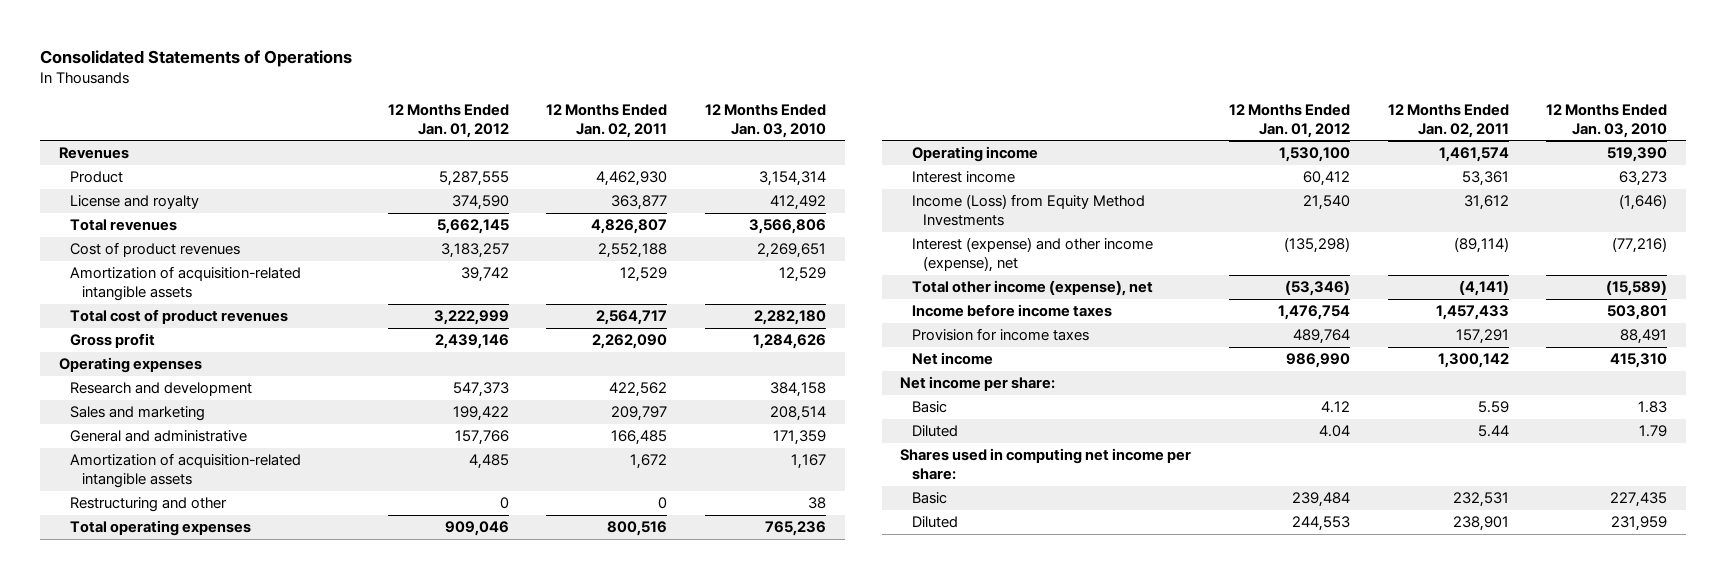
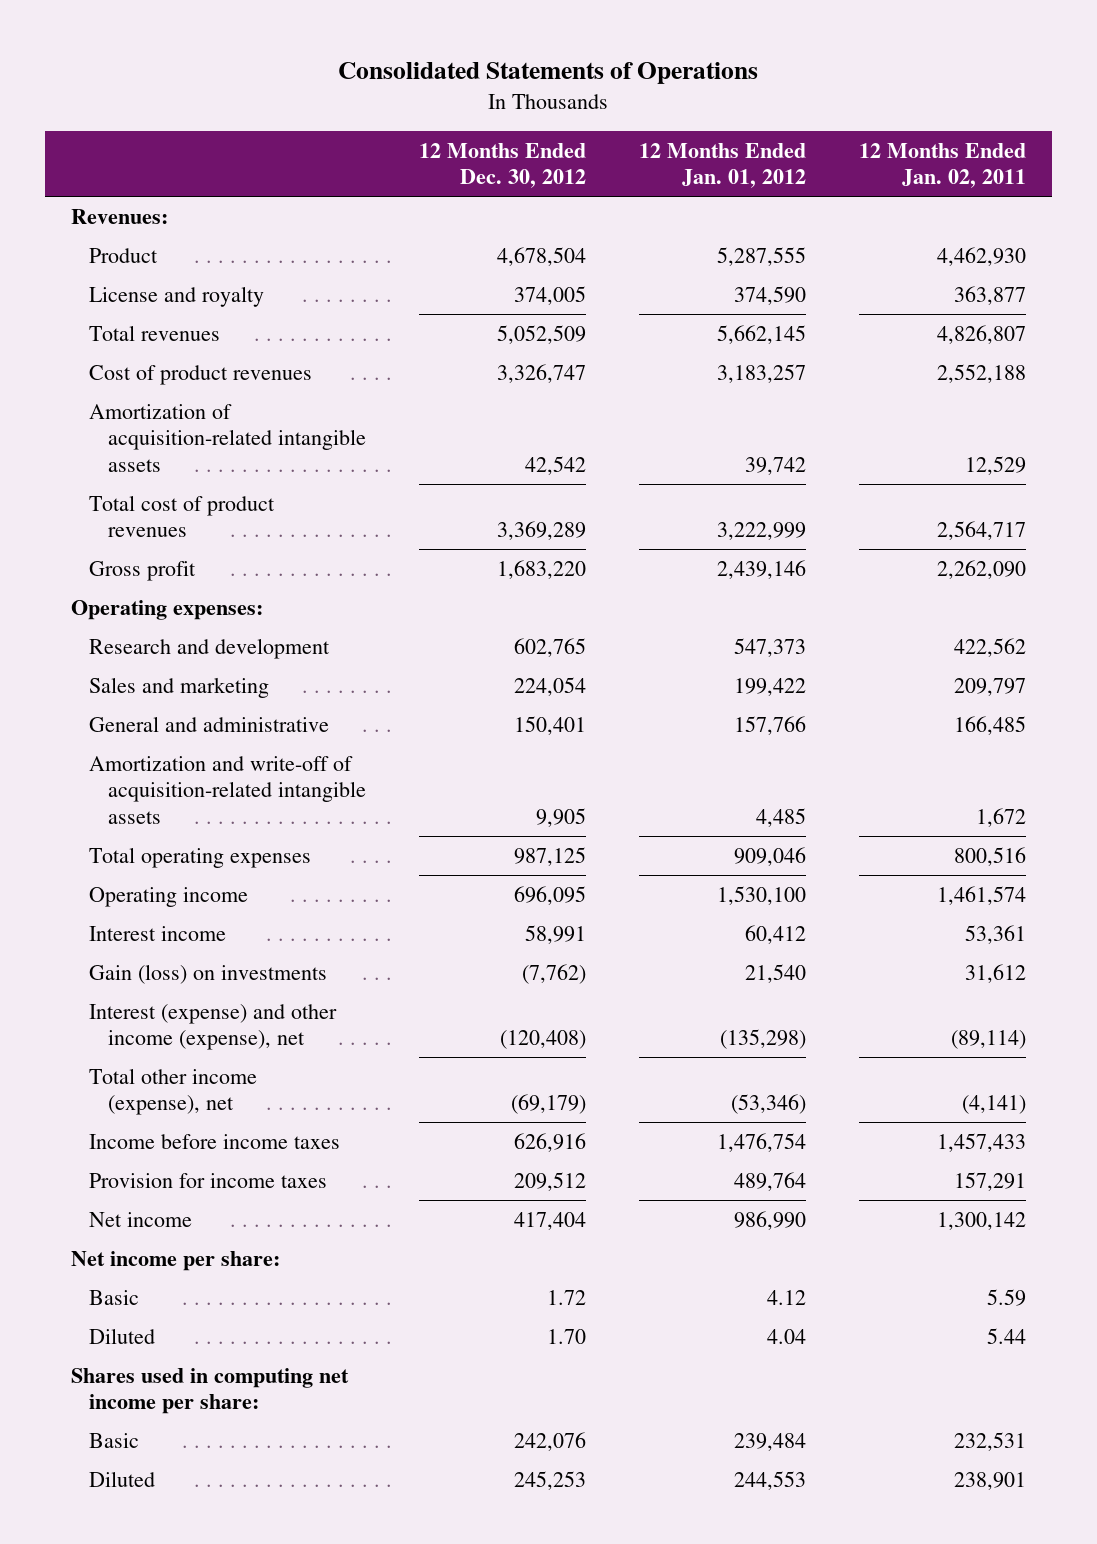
- | 12 Months Ended Jan. 01, 2012 | 12 Months Ended Jan. 02, 2011 | 12 Months Ended Jan. 03, 2010
+ | 12 Months Ended Dec. 30, 2012 | 12 Months Ended Jan. 01, 2012 | 12 Months Ended Jan. 02, 2011
- Revenues
+ Revenues:
- Operating expenses
+ Operating expenses:
- Amortization of acquisition-related intangible assets | 4,485 | 1,672 | 1,167
- Restructuring and other | 0 | 0 | 38
+ Amortization and write-off of acquisition-related intangible assets | 9,905 | 4,485 | 1,672
- Income (Loss) from Equity Method Investments | 21,540 | 31,612 | (1,646)
+ Gain (loss) on investments | (7,762) | 21,540 | 31,612

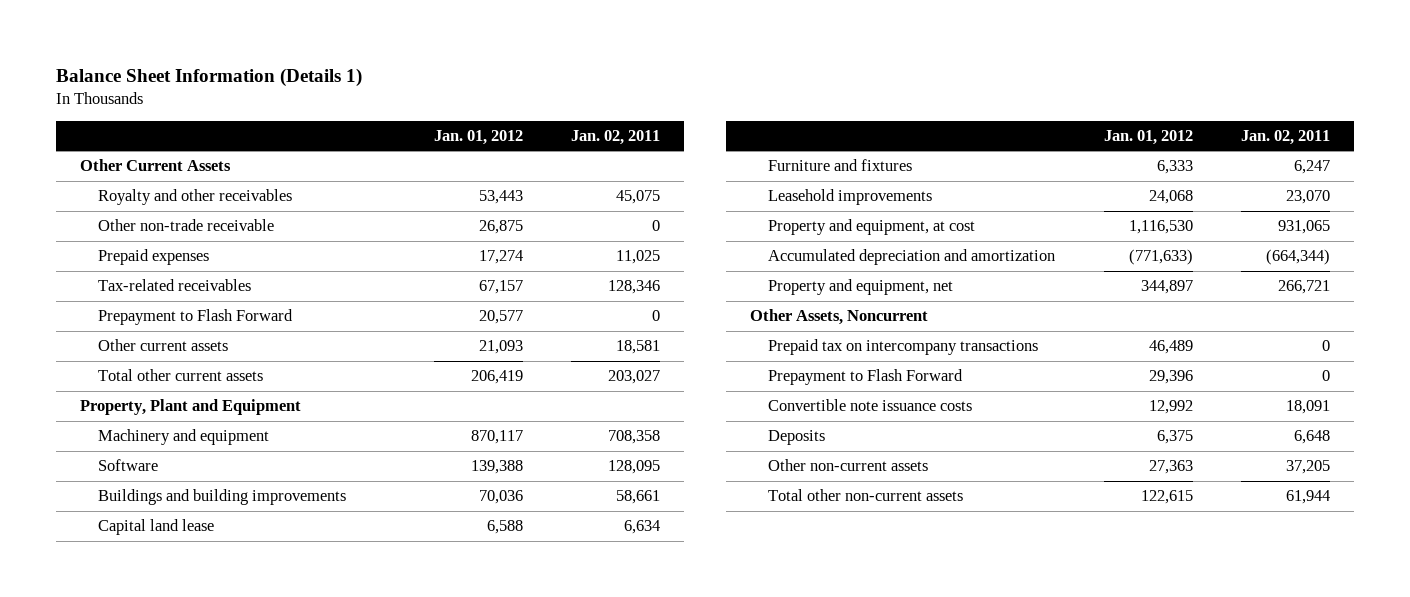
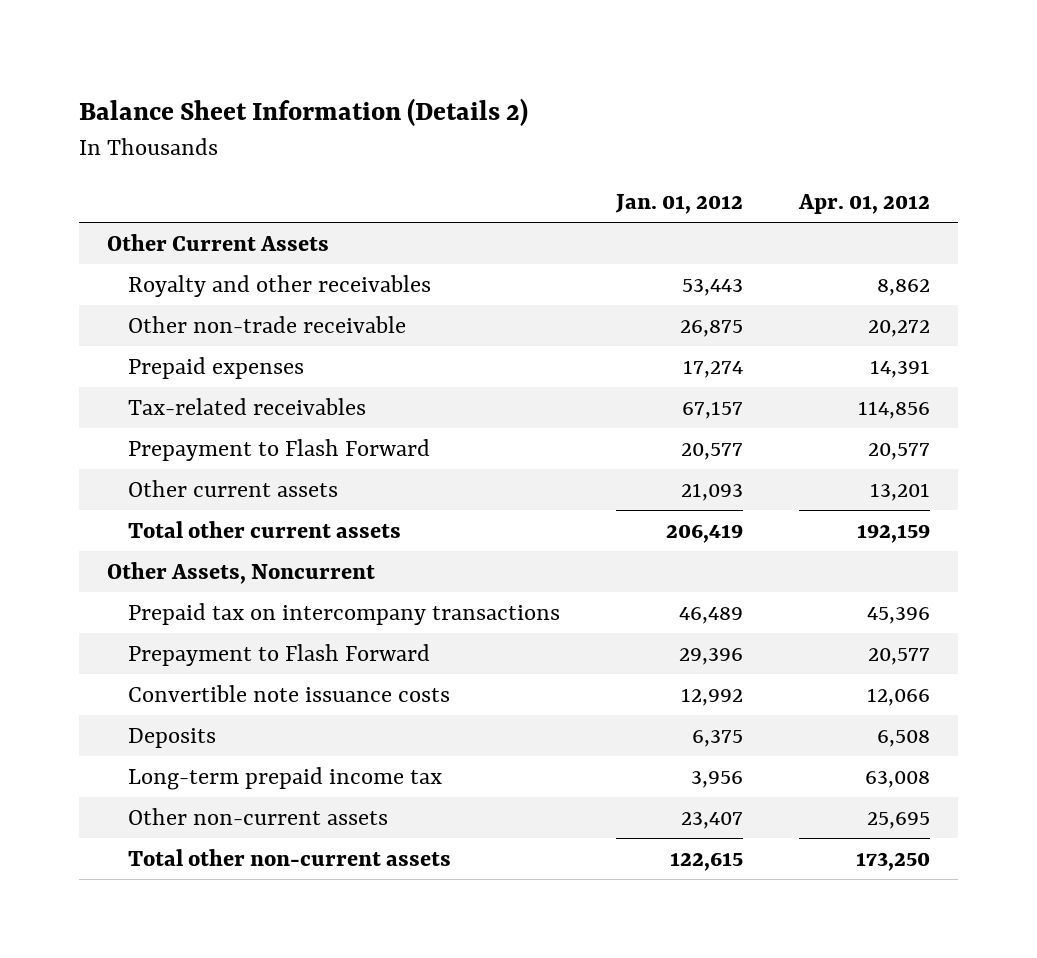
- Balance Sheet Information (Details 1)
+ Balance Sheet Information (Details 2)
- | Jan. 01, 2012 | Jan. 02, 2011
+ | Jan. 01, 2012 | Apr. 01, 2012
- Property, Plant and Equipment
- Machinery and equipment | 870,117 | 708,358
- Software | 139,388 | 128,095
- Buildings and building improvements | 70,036 | 58,661
- Capital land lease | 6,588 | 6,634
- Furniture and fixtures | 6,333 | 6,247
- Leasehold improvements | 24,068 | 23,070
- Property and equipment, at cost | 1,116,530 | 931,065
- Accumulated depreciation and amortization | (771,633) | (664,344)
- Property and equipment, net | 344,897 | 266,721
- Other non-current assets | 27,363 | 37,205
+ Long-term prepaid income tax | 3,956 | 63,008
+ Other non-current assets | 23,407 | 25,695

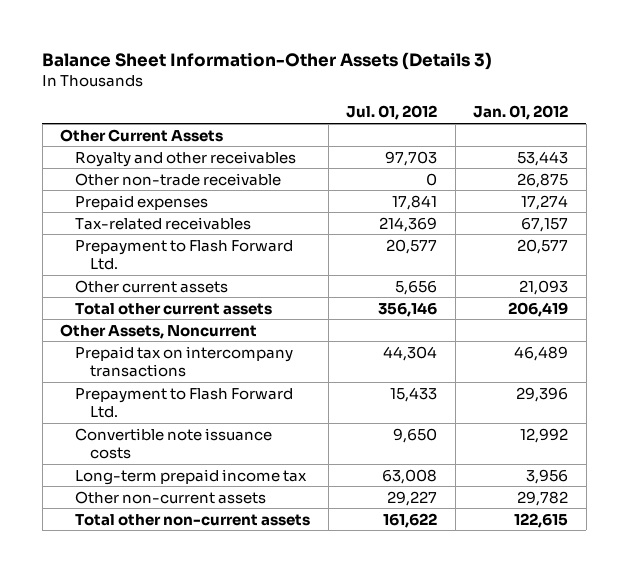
- Balance Sheet Information (Details 2)
+ Balance Sheet Information-Other Assets (Details 3)
- | Jan. 01, 2012 | Apr. 01, 2012
+ | Jul. 01, 2012 | Jan. 01, 2012
- Prepayment to Flash Forward | 20,577 | 20,577
+ Prepayment to Flash Forward Ltd. | 20,577 | 20,577
- Prepayment to Flash Forward | 29,396 | 20,577
+ Prepayment to Flash Forward Ltd. | 15,433 | 29,396
- Deposits | 6,375 | 6,508
- Other non-current assets | 23,407 | 25,695
+ Other non-current assets | 29,227 | 29,782

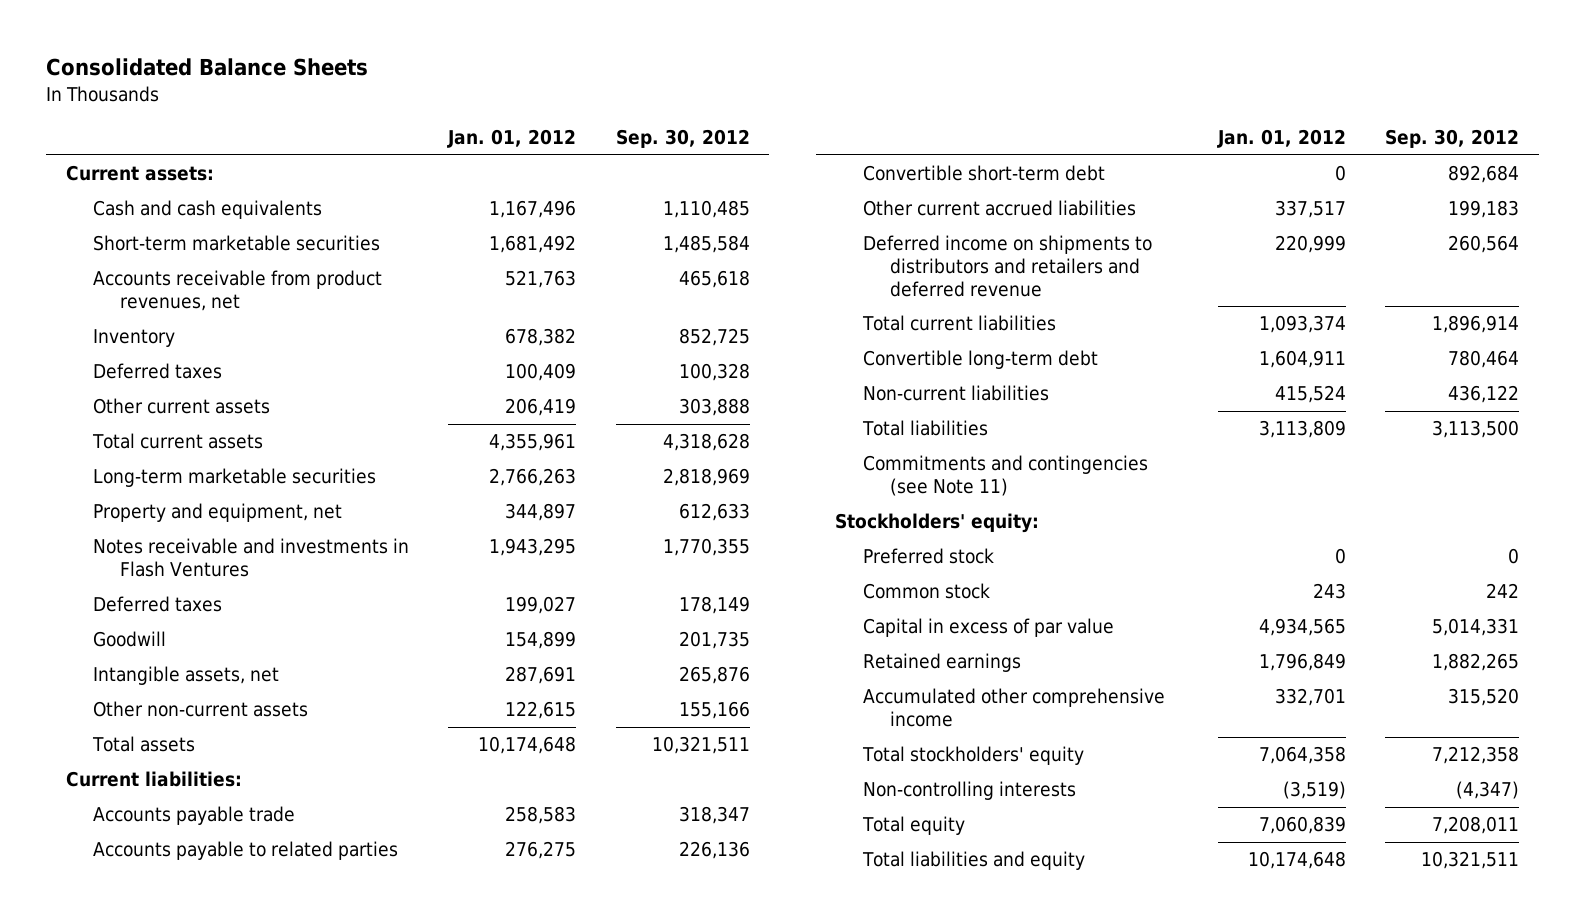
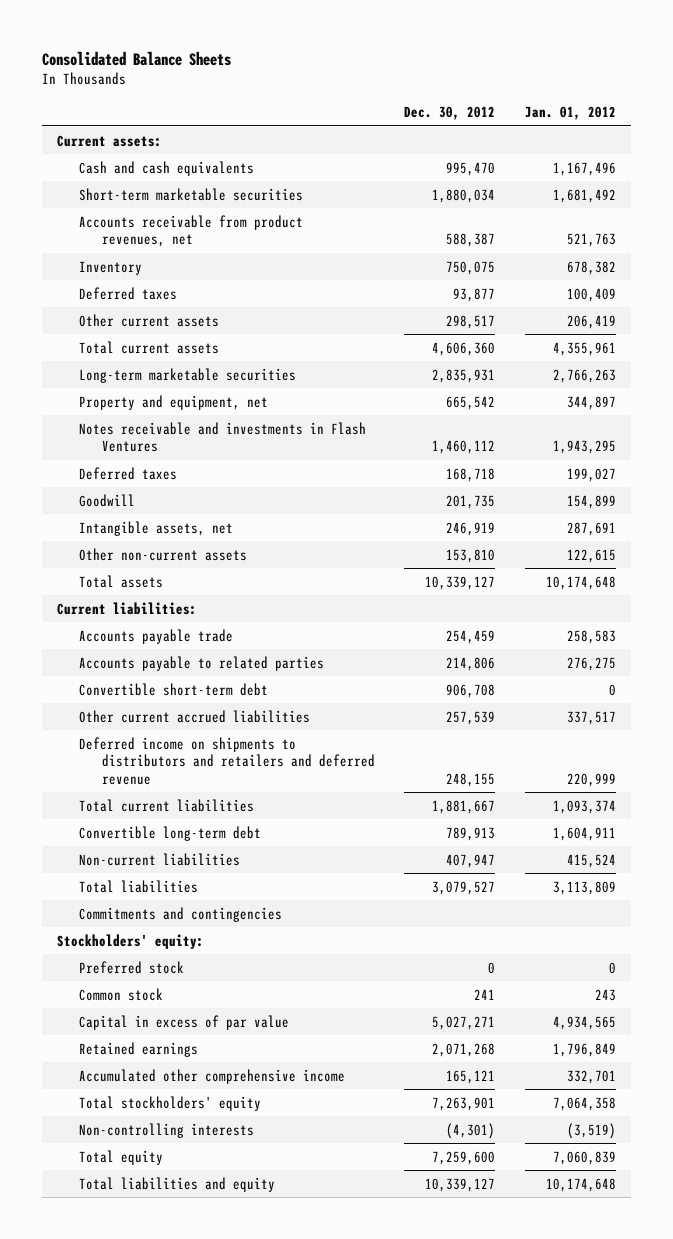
- | Jan. 01, 2012 | Sep. 30, 2012
+ | Dec. 30, 2012 | Jan. 01, 2012
- Commitments and contingencies (see Note 11)
+ Commitments and contingencies

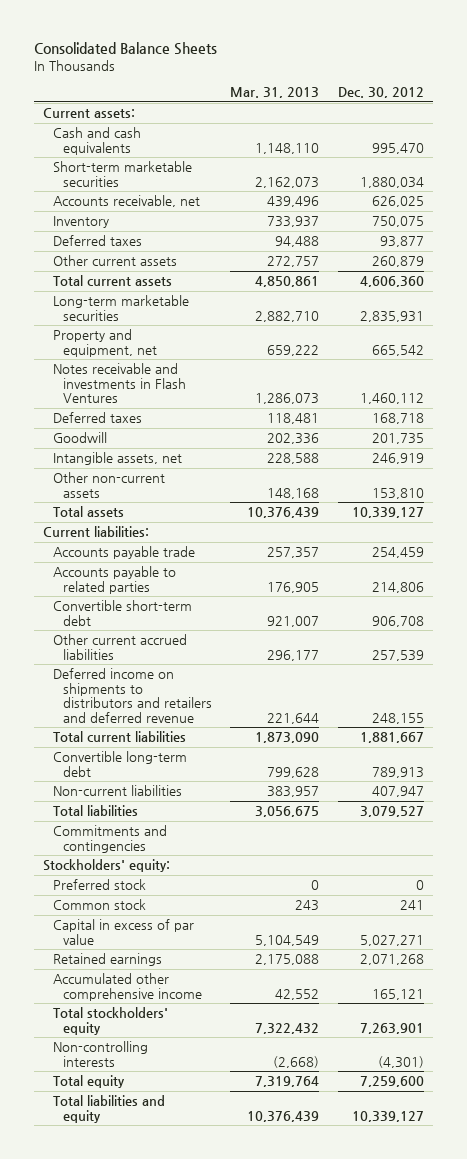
- | Dec. 30, 2012 | Jan. 01, 2012
+ | Mar. 31, 2013 | Dec. 30, 2012
- Accounts receivable from product revenues, net | 588,387 | 521,763
+ Accounts receivable, net | 439,496 | 626,025
- Other current assets | 298,517 | 206,419
+ Other current assets | 272,757 | 260,879

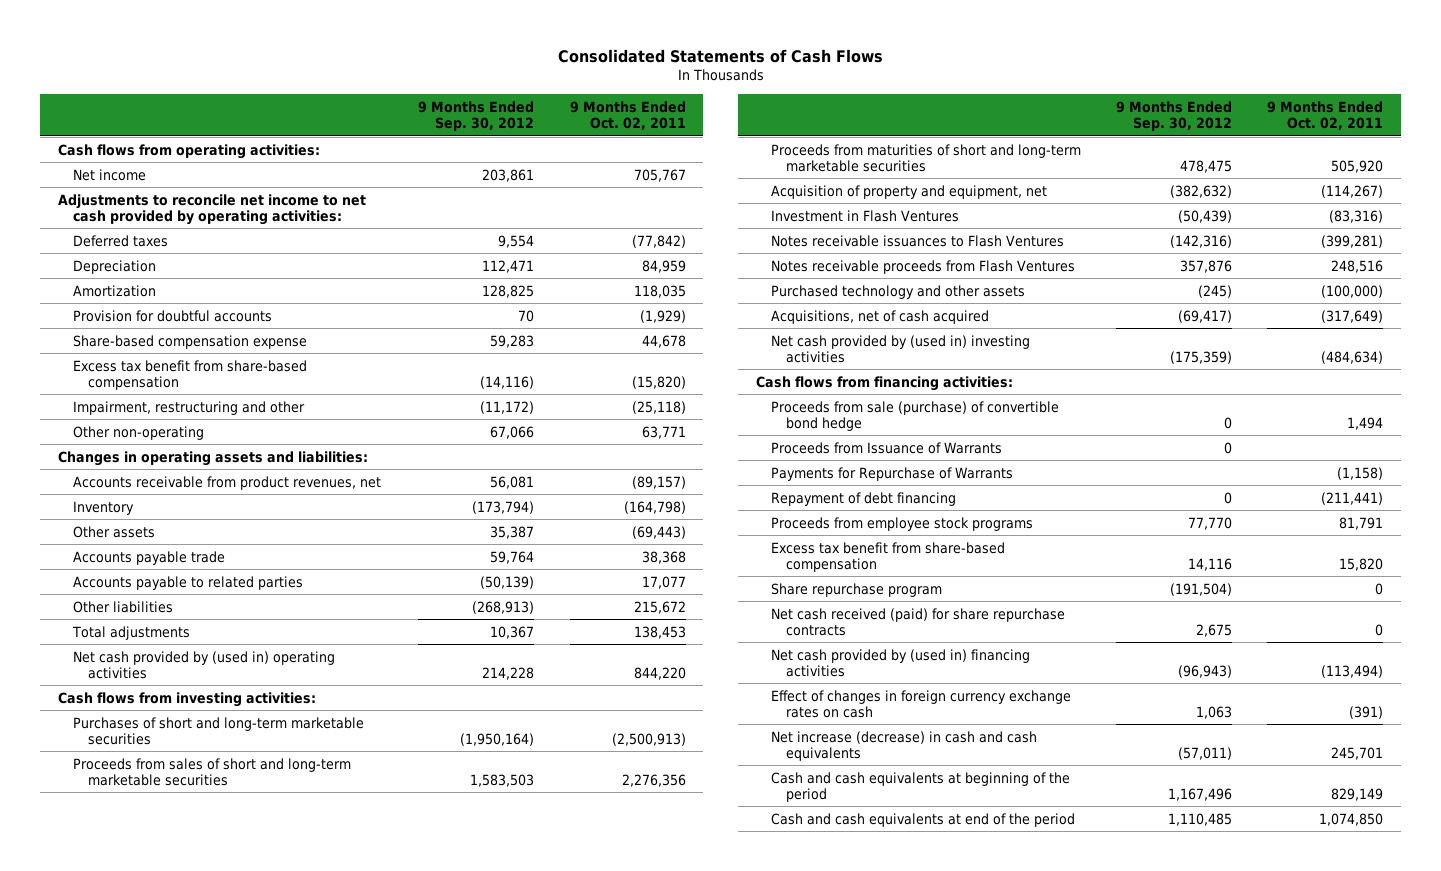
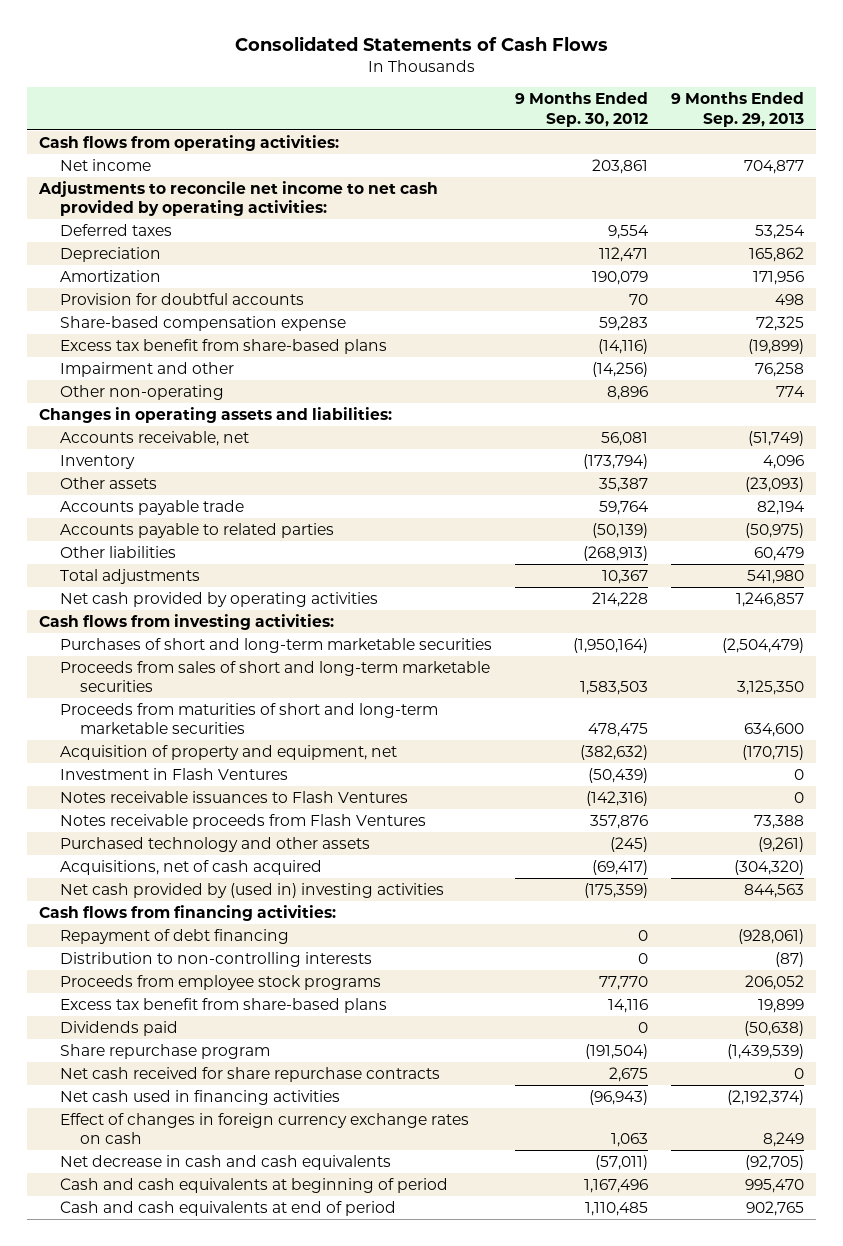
- | 9 Months Ended Sep. 30, 2012 | 9 Months Ended Oct. 02, 2011
+ | 9 Months Ended Sep. 30, 2012 | 9 Months Ended Sep. 29, 2013
- Amortization | 128,825 | 118,035
+ Amortization | 190,079 | 171,956
- Excess tax benefit from share-based compensation | (14,116) | (15,820)
- Impairment, restructuring and other | (11,172) | (25,118)
- Other non-operating | 67,066 | 63,771
+ Excess tax benefit from share-based plans | (14,116) | (19,899)
+ Impairment and other | (14,256) | 76,258
+ Other non-operating | 8,896 | 774
- Accounts receivable from product revenues, net | 56,081 | (89,157)
+ Accounts receivable, net | 56,081 | (51,749)
- Net cash provided by (used in) operating activities | 214,228 | 844,220
+ Net cash provided by operating activities | 214,228 | 1,246,857
- Proceeds from sale (purchase) of convertible bond hedge | 0 | 1,494
- Proceeds from Issuance of Warrants | 0 |
- Payments for Repurchase of Warrants | | (1,158)
+ Distribution to non-controlling interests | 0 | (87)
- Excess tax benefit from share-based compensation | 14,116 | 15,820
+ Excess tax benefit from share-based plans | 14,116 | 19,899
+ Dividends paid | 0 | (50,638)
- Net cash received (paid) for share repurchase contracts | 2,675 | 0
- Net cash provided by (used in) financing activities | (96,943) | (113,494)
+ Net cash received for share repurchase contracts | 2,675 | 0
+ Net cash used in financing activities | (96,943) | (2,192,374)
- Net increase (decrease) in cash and cash equivalents | (57,011) | 245,701
- Cash and cash equivalents at beginning of the period | 1,167,496 | 829,149
- Cash and cash equivalents at end of the period | 1,110,485 | 1,074,850
+ Net decrease in cash and cash equivalents | (57,011) | (92,705)
+ Cash and cash equivalents at beginning of period | 1,167,496 | 995,470
+ Cash and cash equivalents at end of period | 1,110,485 | 902,765

